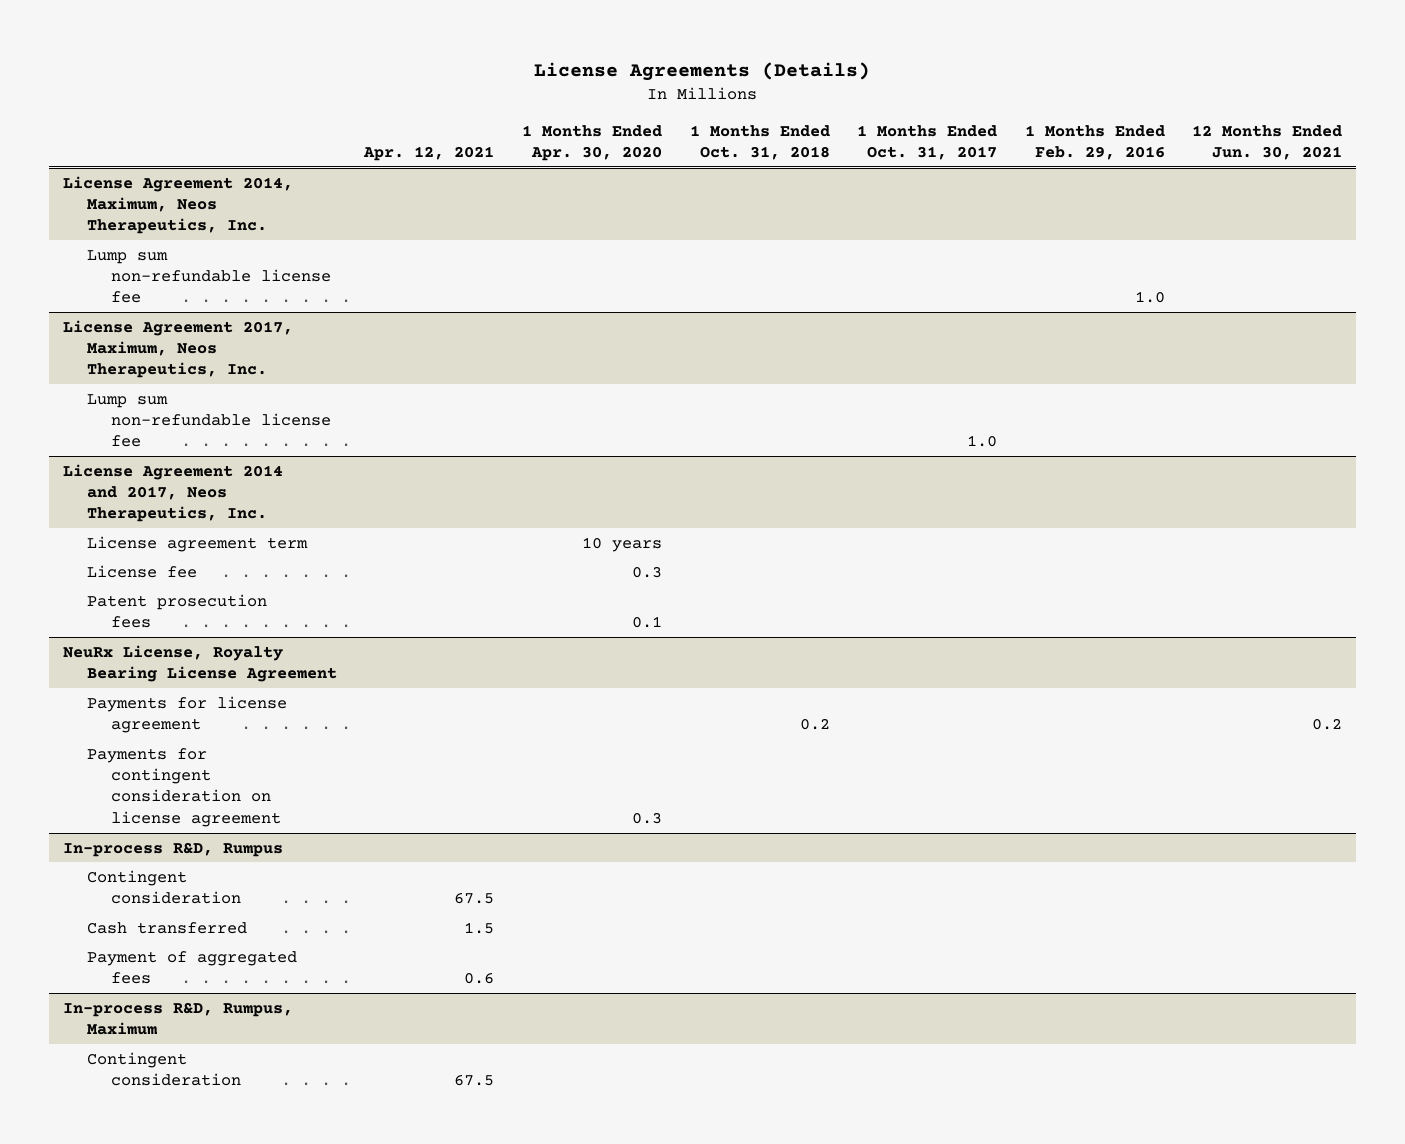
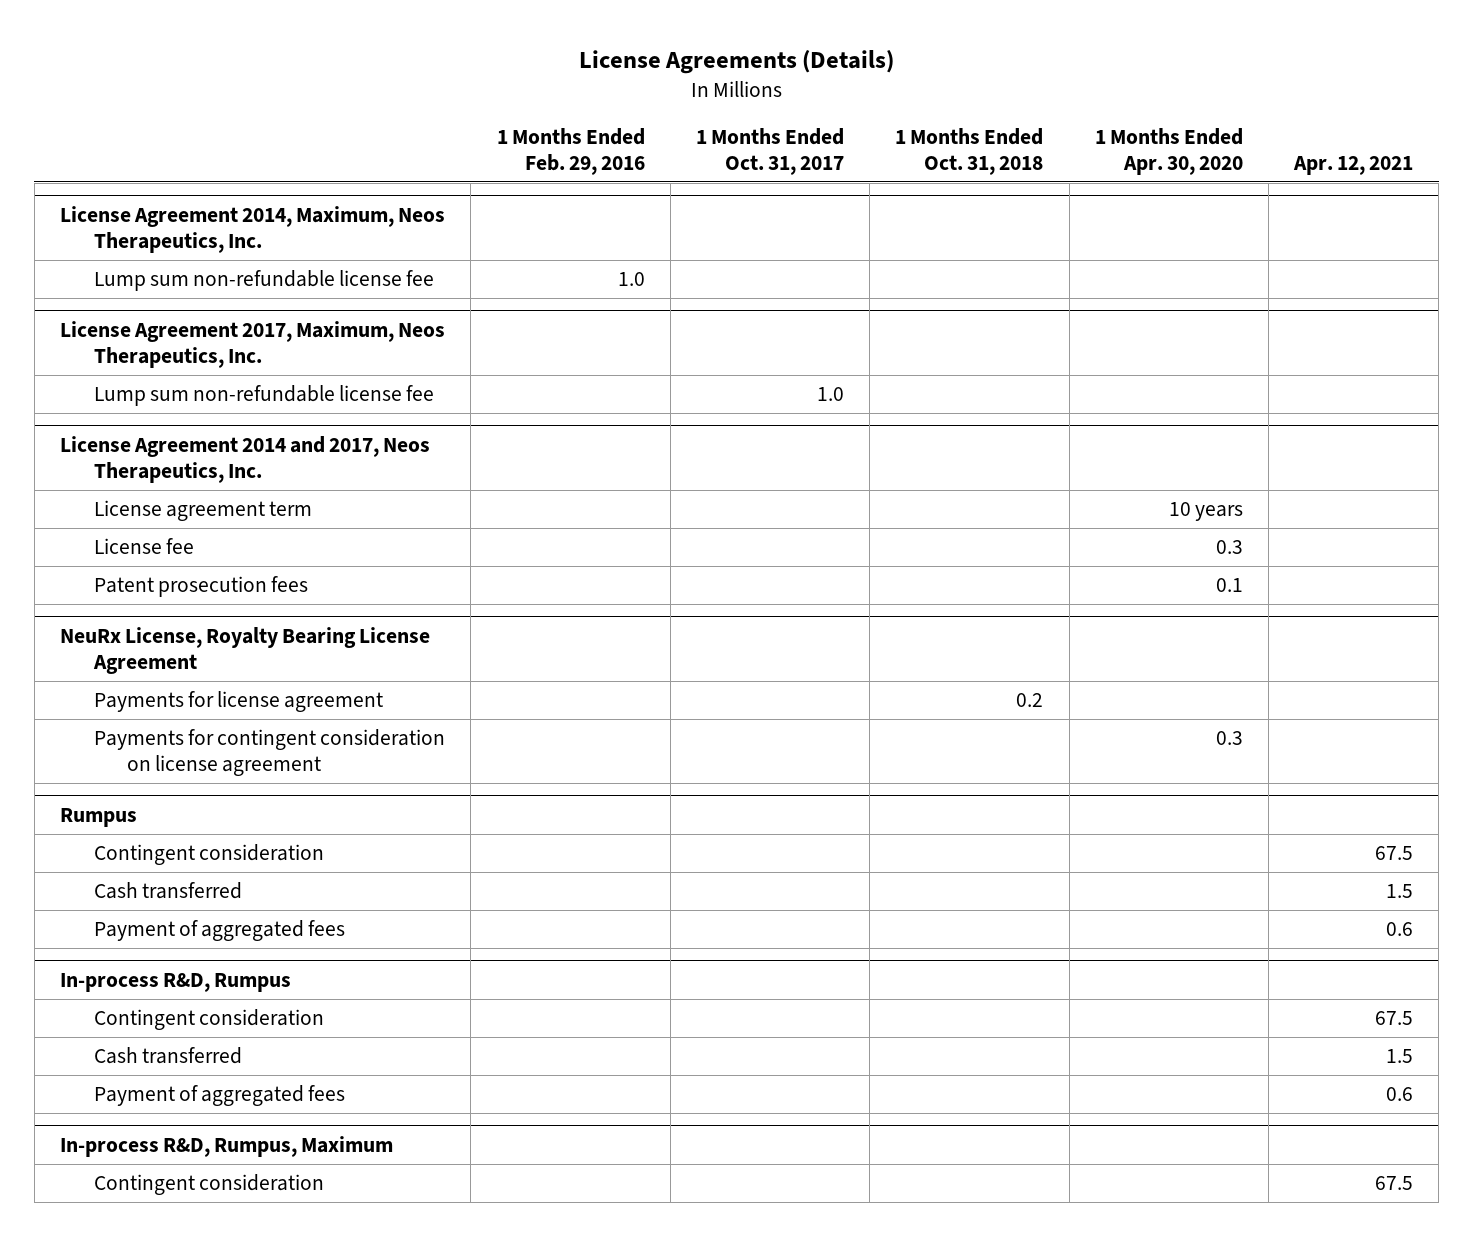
- | Apr. 12, 2021 | 1 Months Ended Apr. 30, 2020 | 1 Months Ended Oct. 31, 2018 | 1 Months Ended Oct. 31, 2017 | 1 Months Ended Feb. 29, 2016 | 12 Months Ended Jun. 30, 2021
+ | 1 Months Ended Feb. 29, 2016 | 1 Months Ended Oct. 31, 2017 | 1 Months Ended Oct. 31, 2018 | 1 Months Ended Apr. 30, 2020 | Apr. 12, 2021
+ Rumpus
+ Contingent consideration | | | | | 67.5
+ Cash transferred | | | | | 1.5
+ Payment of aggregated fees | | | | | 0.6

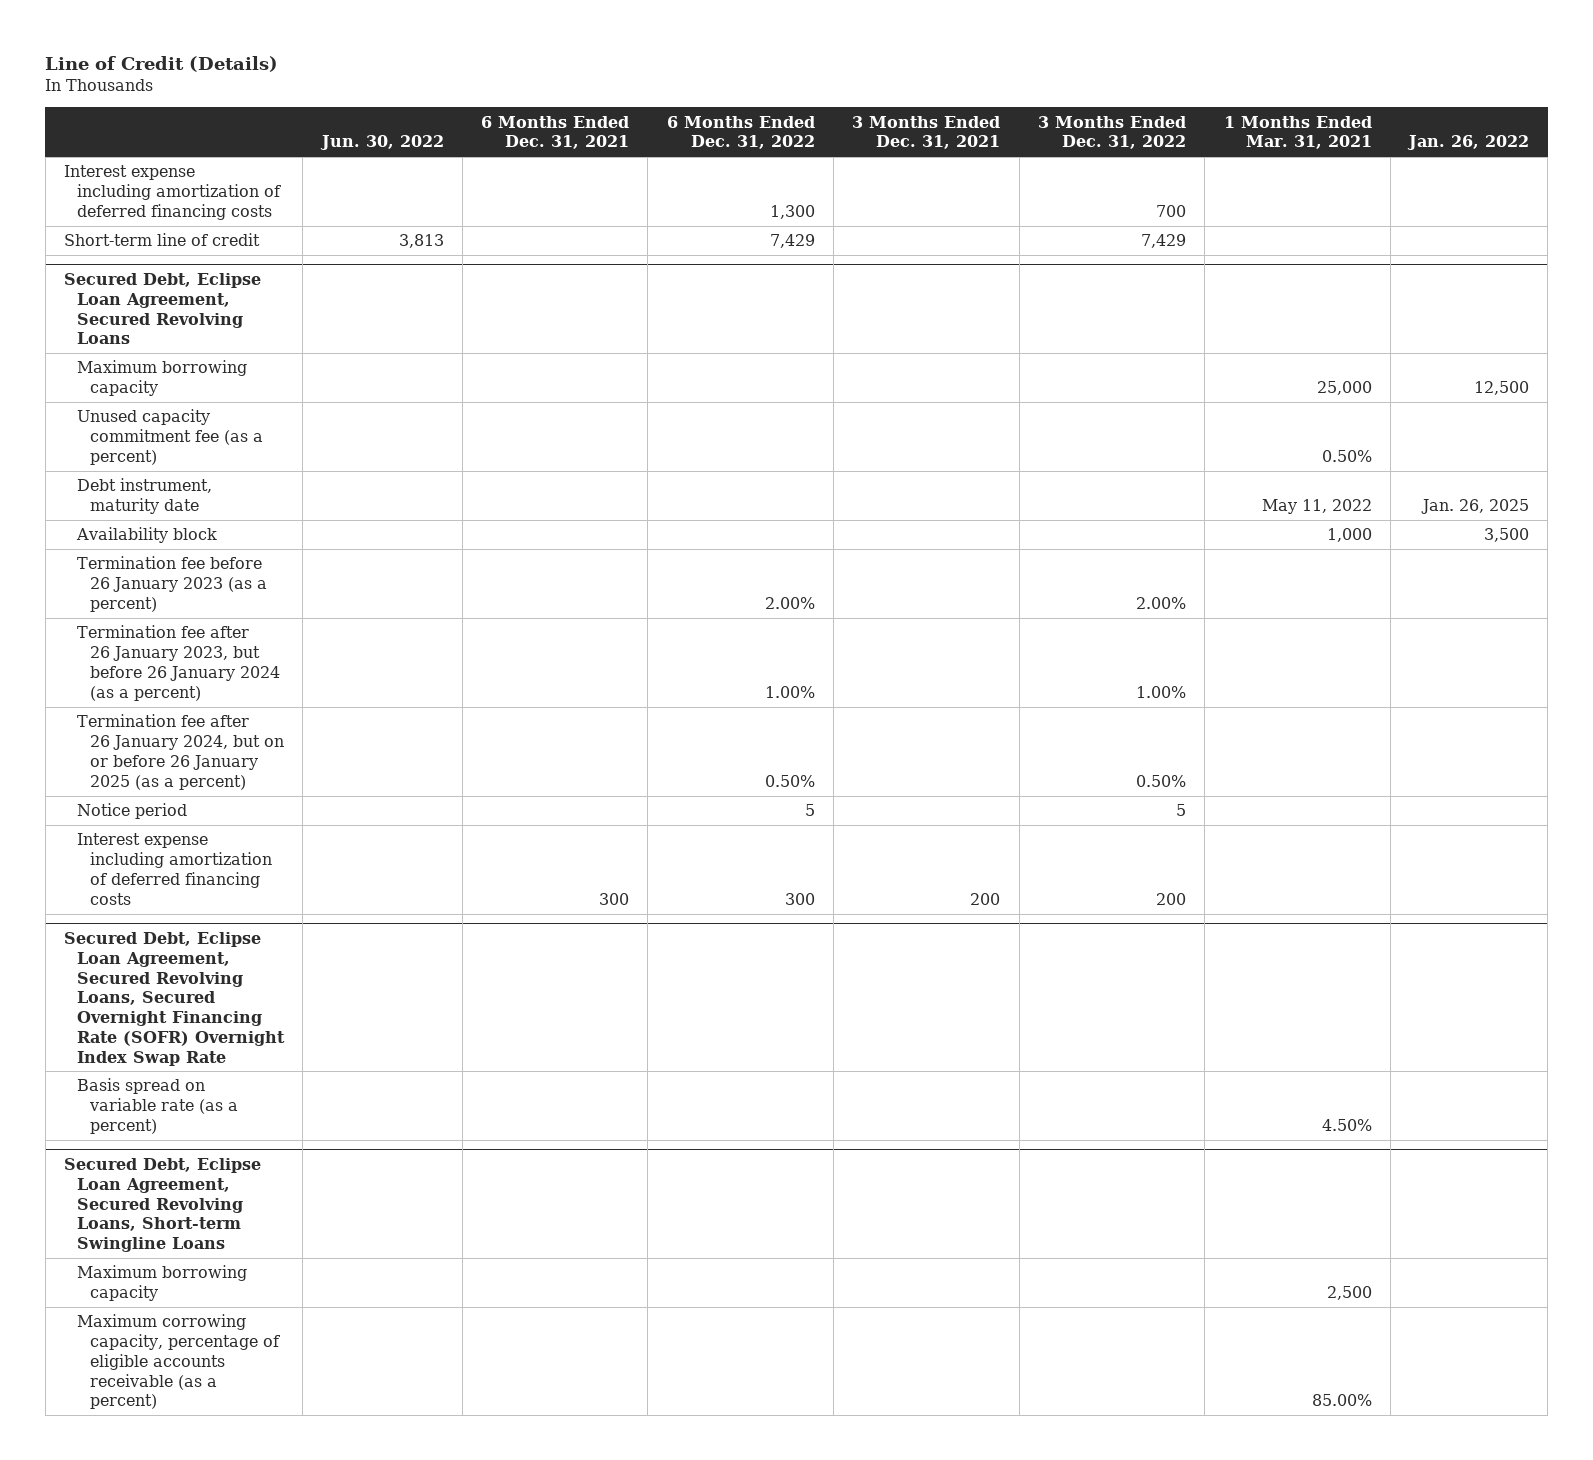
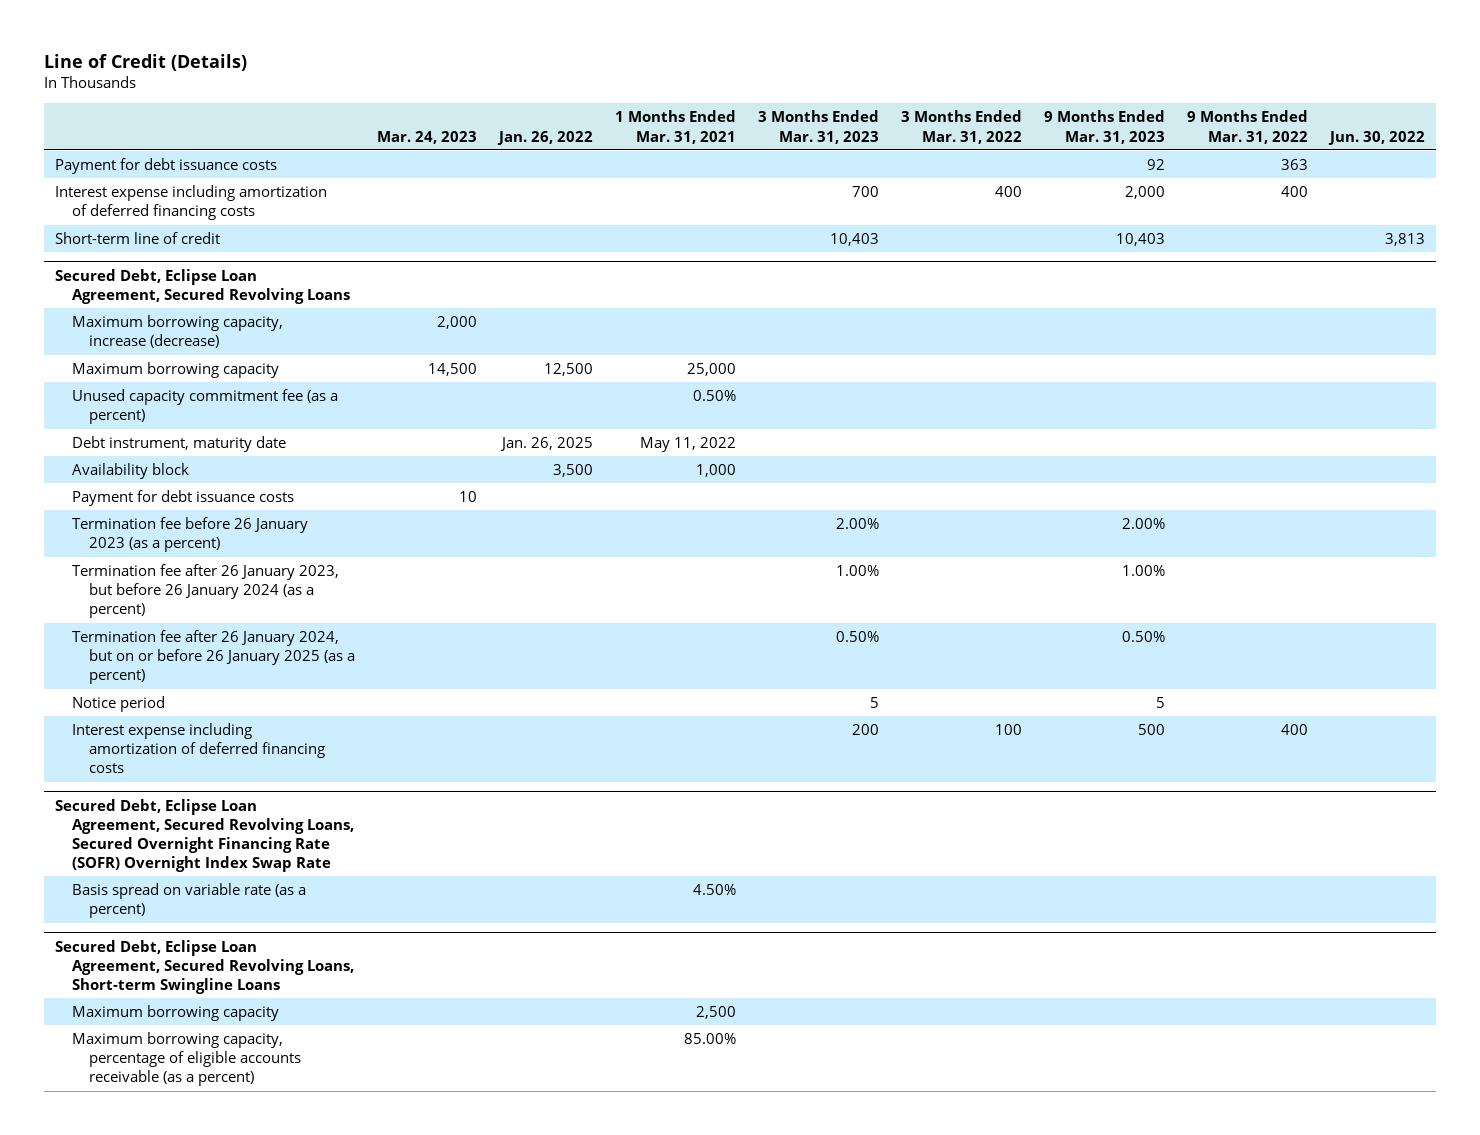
- | Jun. 30, 2022 | 6 Months Ended Dec. 31, 2021 | 6 Months Ended Dec. 31, 2022 | 3 Months Ended Dec. 31, 2021 | 3 Months Ended Dec. 31, 2022 | 1 Months Ended Mar. 31, 2021 | Jan. 26, 2022
+ | Mar. 24, 2023 | Jan. 26, 2022 | 1 Months Ended Mar. 31, 2021 | 3 Months Ended Mar. 31, 2023 | 3 Months Ended Mar. 31, 2022 | 9 Months Ended Mar. 31, 2023 | 9 Months Ended Mar. 31, 2022 | Jun. 30, 2022
+ Payment for debt issuance costs | | | | | | 92 | 363 |
@ Secured Debt, Eclipse Loan Agreement, Secured Revolving Loans
+ Maximum borrowing capacity, increase (decrease) | 2,000 | | | | | | |
+ Payment for debt issuance costs | 10 | | | | | | |
@ Secured Debt, Eclipse Loan Agreement, Secured Revolving Loans, Short-term Swingline Loans
- Maximum corrowing capacity, percentage of eligible accounts receivable (as a percent) | | | | | | 85.00% |
+ Maximum borrowing capacity, percentage of eligible accounts receivable (as a percent) | | | 85.00% | | | | |

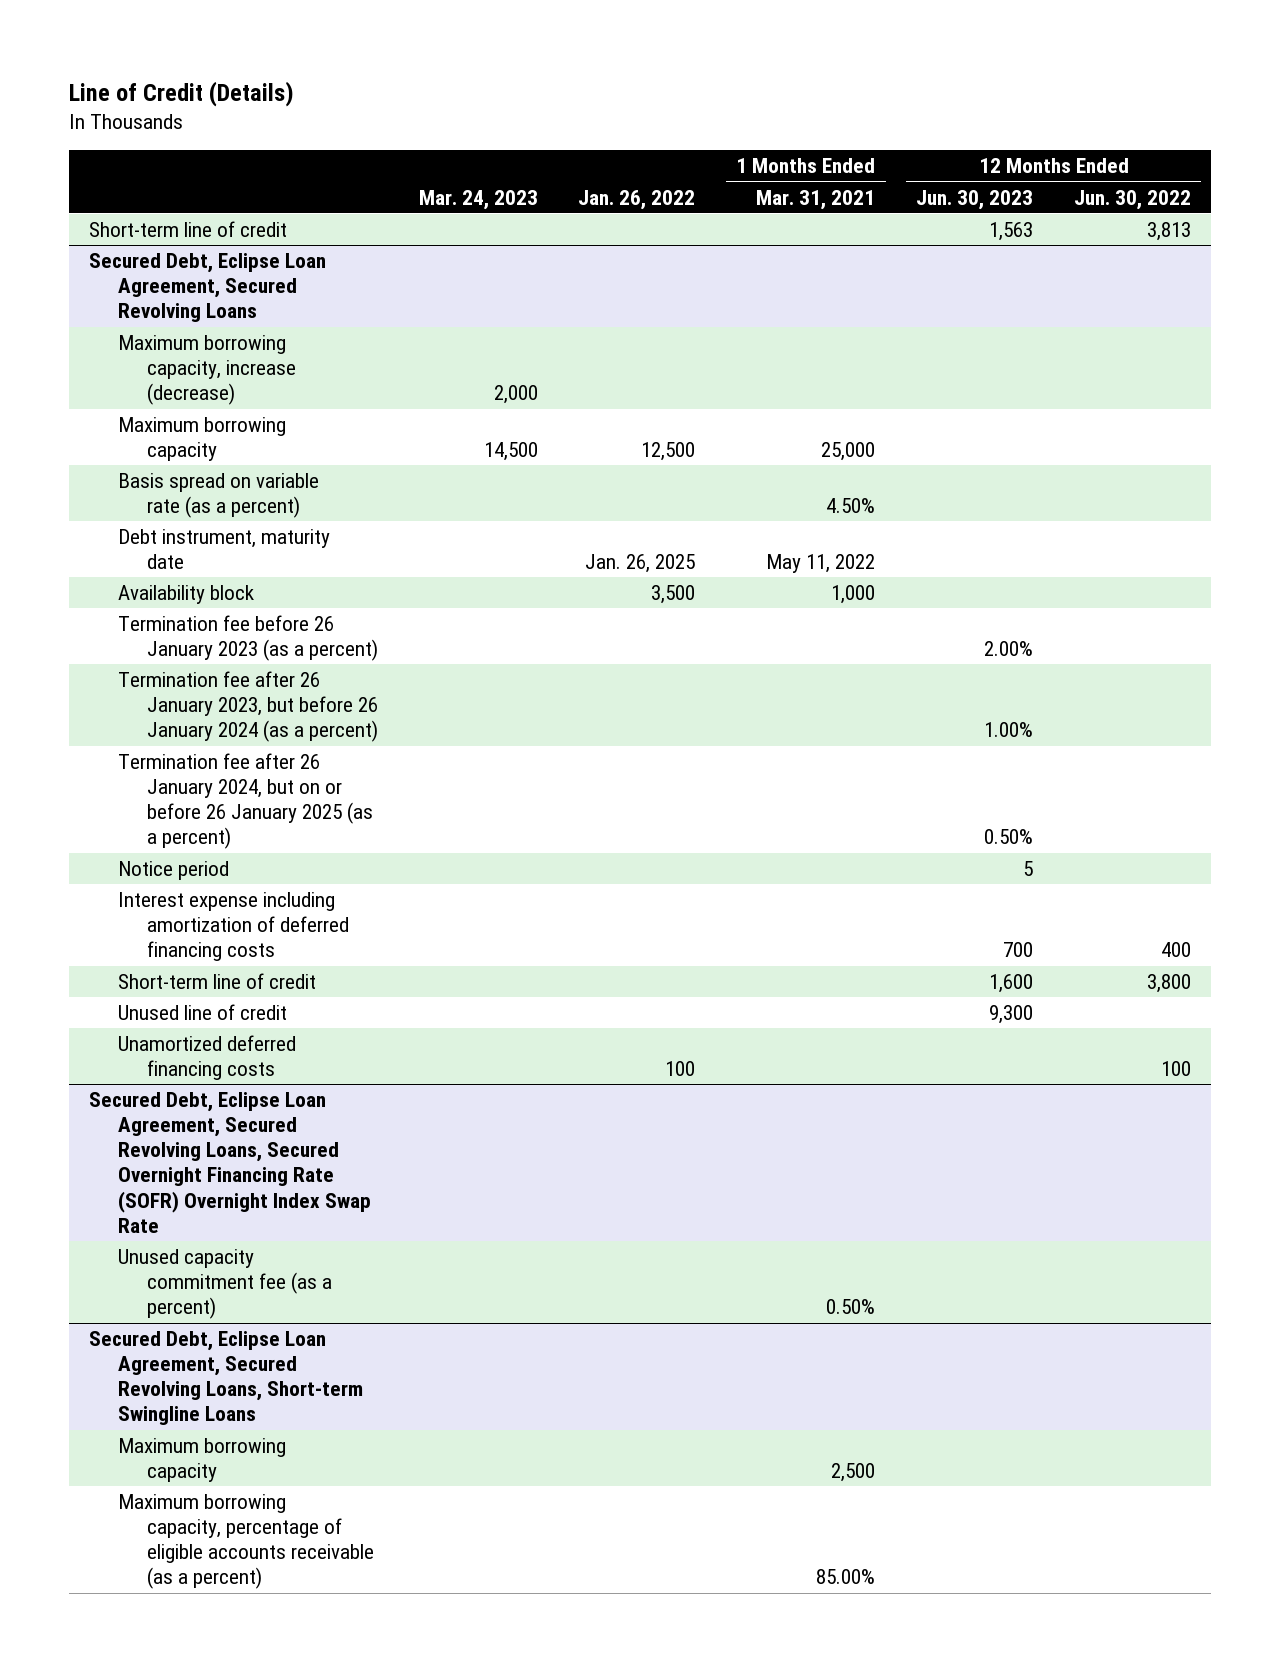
- | Mar. 24, 2023 | Jan. 26, 2022 | 1 Months Ended Mar. 31, 2021 | 3 Months Ended Mar. 31, 2023 | 3 Months Ended Mar. 31, 2022 | 9 Months Ended Mar. 31, 2023 | 9 Months Ended Mar. 31, 2022 | Jun. 30, 2022
+ | Mar. 24, 2023 | Jan. 26, 2022 | 1 Months Ended Mar. 31, 2021 | 12 Months Ended Jun. 30, 2023 | 12 Months Ended Jun. 30, 2022
- Payment for debt issuance costs | | | | | | 92 | 363 |
- Interest expense including amortization of deferred financing costs | | | | 700 | 400 | 2,000 | 400 |
@ Secured Debt, Eclipse Loan Agreement, Secured Revolving Loans
- Unused capacity commitment fee (as a percent) | | | 0.50% | | | | |
+ Basis spread on variable rate (as a percent) | | | 4.50% | |
- Payment for debt issuance costs | 10 | | | | | | |
+ Short-term line of credit | | | | 1,600 | 3,800
+ Unused line of credit | | | | 9,300 |
+ Unamortized deferred financing costs | | 100 | | | 100
@ Secured Debt, Eclipse Loan Agreement, Secured Revolving Loans, Secured Overnight Financing Rate (SOFR) Overnight Index Swap Rate
- Basis spread on variable rate (as a percent) | | | 4.50% | | | | |
+ Unused capacity commitment fee (as a percent) | | | 0.50% | |

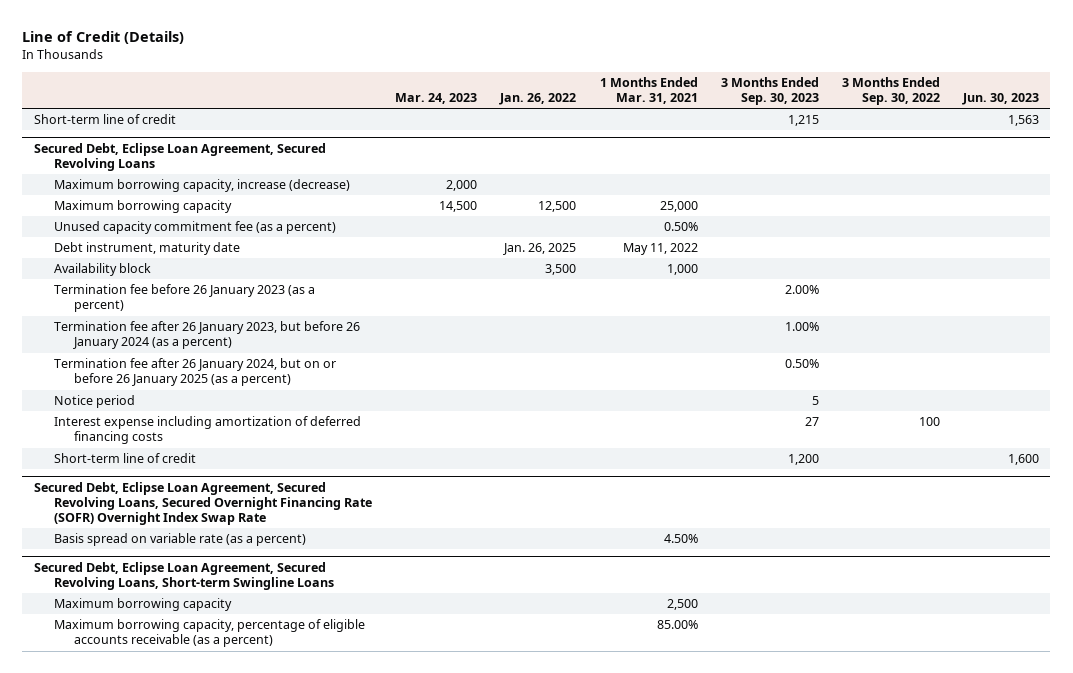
- | Mar. 24, 2023 | Jan. 26, 2022 | 1 Months Ended Mar. 31, 2021 | 12 Months Ended Jun. 30, 2023 | 12 Months Ended Jun. 30, 2022
+ | Mar. 24, 2023 | Jan. 26, 2022 | 1 Months Ended Mar. 31, 2021 | 3 Months Ended Sep. 30, 2023 | 3 Months Ended Sep. 30, 2022 | Jun. 30, 2023
@ Secured Debt, Eclipse Loan Agreement, Secured Revolving Loans
- Basis spread on variable rate (as a percent) | | | 4.50% | |
+ Unused capacity commitment fee (as a percent) | | | 0.50% | | |
- Unused line of credit | | | | 9,300 |
- Unamortized deferred financing costs | | 100 | | | 100
@ Secured Debt, Eclipse Loan Agreement, Secured Revolving Loans, Secured Overnight Financing Rate (SOFR) Overnight Index Swap Rate
- Unused capacity commitment fee (as a percent) | | | 0.50% | |
+ Basis spread on variable rate (as a percent) | | | 4.50% | | |

